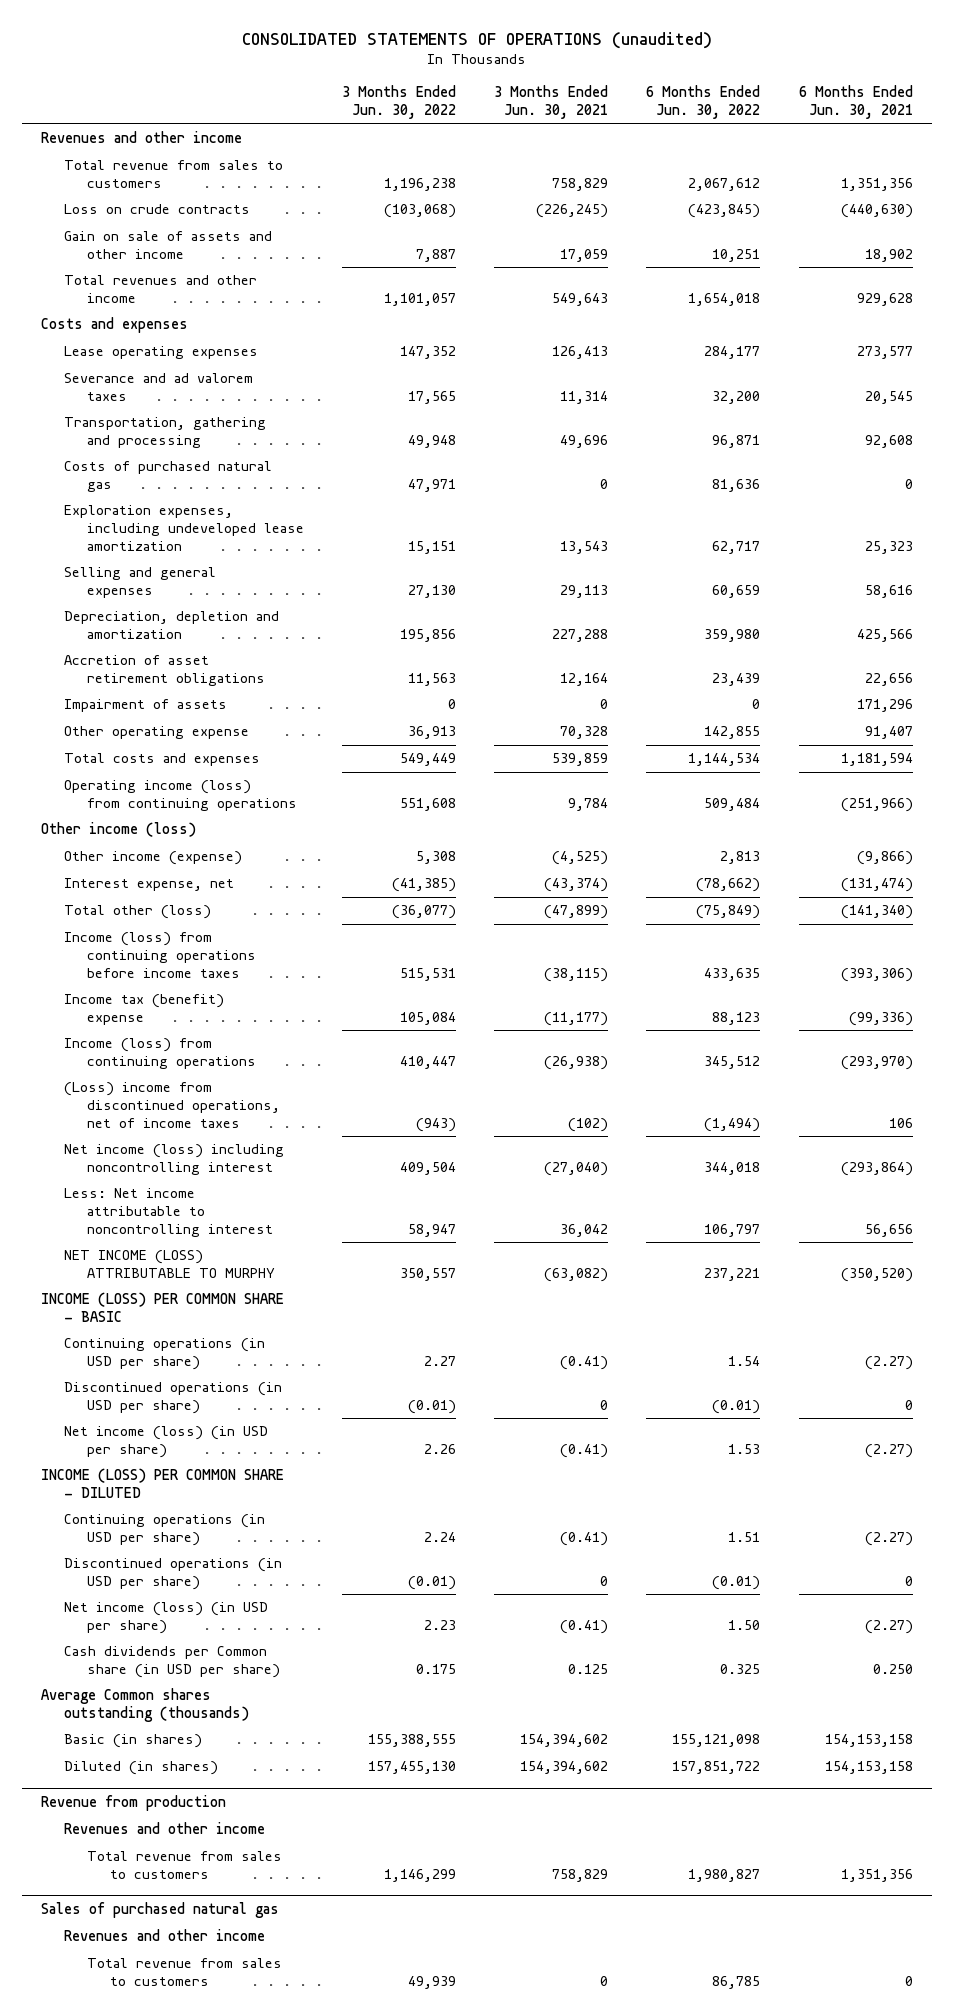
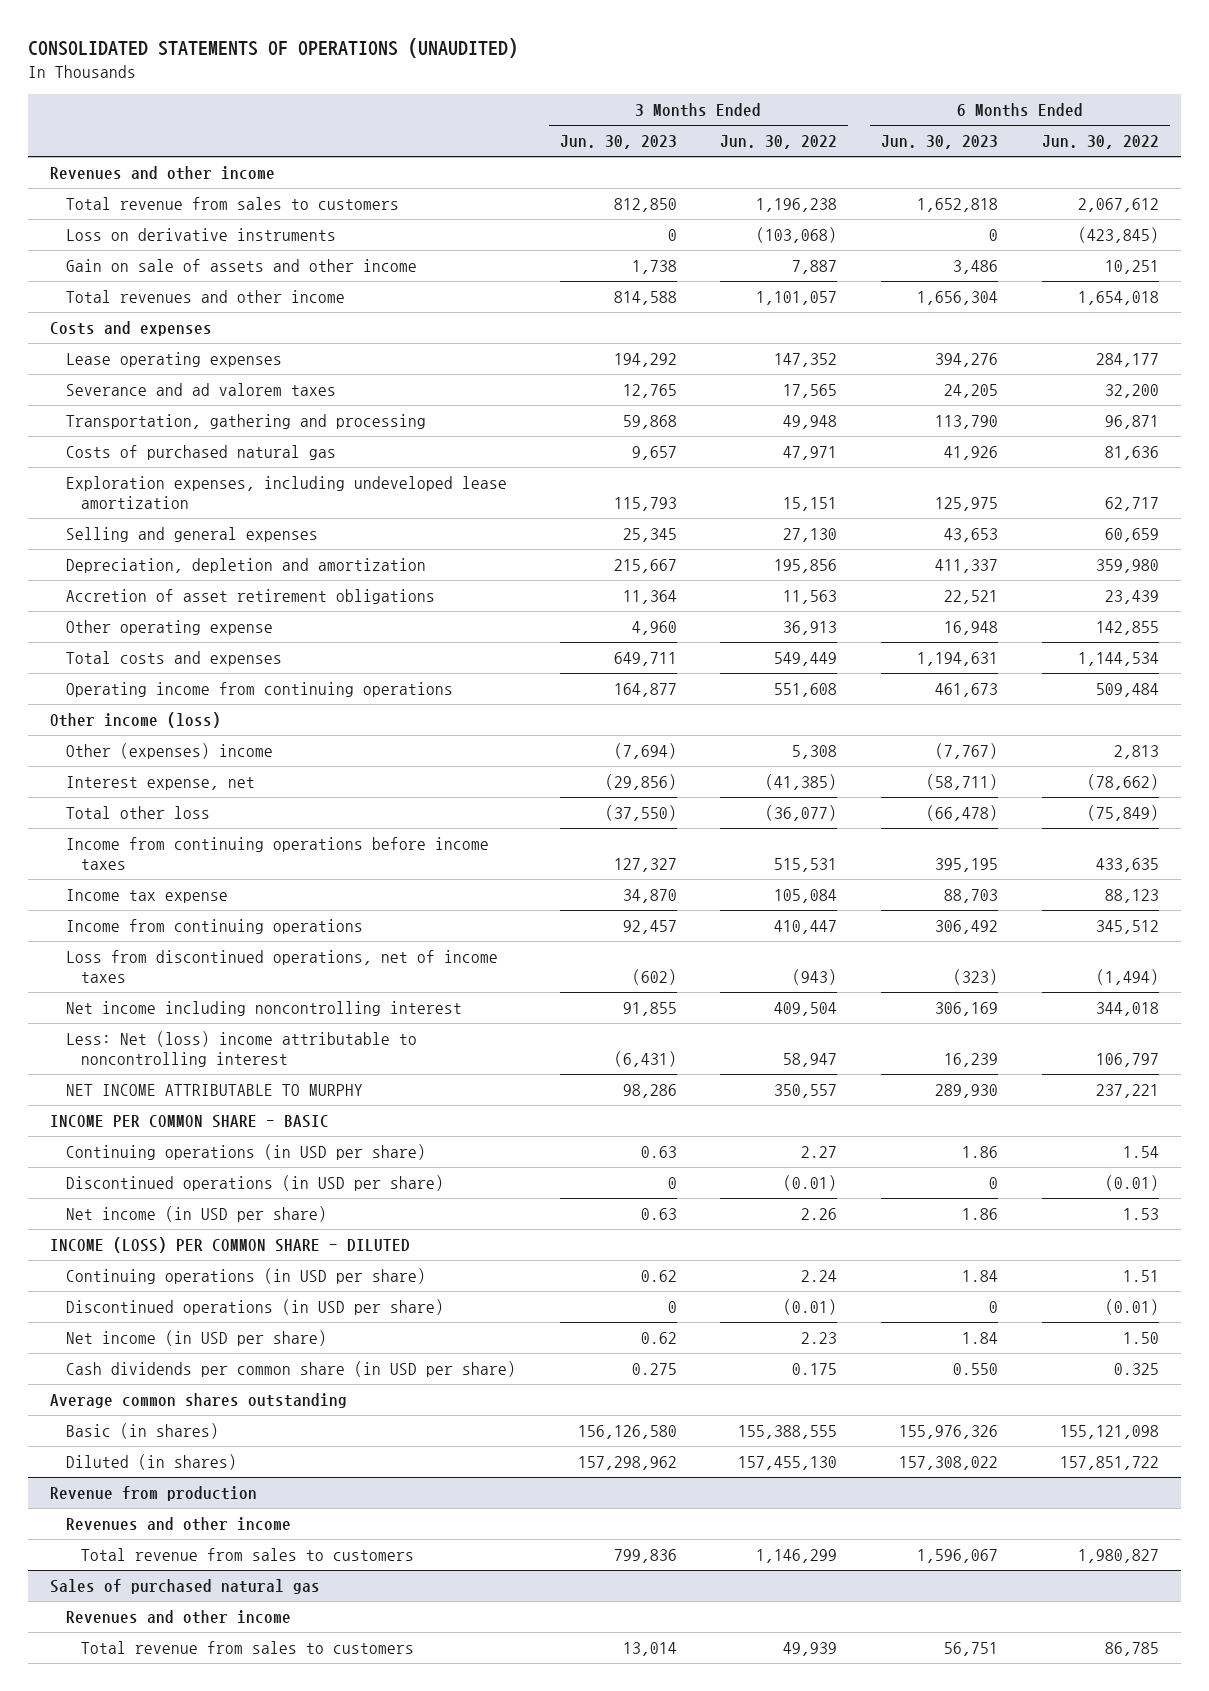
- CONSOLIDATED STATEMENTS OF OPERATIONS (unaudited)
+ CONSOLIDATED STATEMENTS OF OPERATIONS (UNAUDITED)
- | 3 Months Ended Jun. 30, 2022 | 3 Months Ended Jun. 30, 2021 | 6 Months Ended Jun. 30, 2022 | 6 Months Ended Jun. 30, 2021
+ | 3 Months Ended Jun. 30, 2023 | 3 Months Ended Jun. 30, 2022 | 6 Months Ended Jun. 30, 2023 | 6 Months Ended Jun. 30, 2022
- Loss on crude contracts | (103,068) | (226,245) | (423,845) | (440,630)
+ Loss on derivative instruments | 0 | (103,068) | 0 | (423,845)
- Impairment of assets | 0 | 0 | 0 | 171,296
- Operating income (loss) from continuing operations | 551,608 | 9,784 | 509,484 | (251,966)
+ Operating income from continuing operations | 164,877 | 551,608 | 461,673 | 509,484
- Other income (expense) | 5,308 | (4,525) | 2,813 | (9,866)
+ Other (expenses) income | (7,694) | 5,308 | (7,767) | 2,813
- Total other (loss) | (36,077) | (47,899) | (75,849) | (141,340)
- Income (loss) from continuing operations before income taxes | 515,531 | (38,115) | 433,635 | (393,306)
- Income tax (benefit) expense | 105,084 | (11,177) | 88,123 | (99,336)
- Income (loss) from continuing operations | 410,447 | (26,938) | 345,512 | (293,970)
- (Loss) income from discontinued operations, net of income taxes | (943) | (102) | (1,494) | 106
- Net income (loss) including noncontrolling interest | 409,504 | (27,040) | 344,018 | (293,864)
- Less: Net income attributable to noncontrolling interest | 58,947 | 36,042 | 106,797 | 56,656
- NET INCOME (LOSS) ATTRIBUTABLE TO MURPHY | 350,557 | (63,082) | 237,221 | (350,520)
- INCOME (LOSS) PER COMMON SHARE - BASIC
+ Total other loss | (37,550) | (36,077) | (66,478) | (75,849)
+ Income from continuing operations before income taxes | 127,327 | 515,531 | 395,195 | 433,635
+ Income tax expense | 34,870 | 105,084 | 88,703 | 88,123
+ Income from continuing operations | 92,457 | 410,447 | 306,492 | 345,512
+ Loss from discontinued operations, net of income taxes | (602) | (943) | (323) | (1,494)
+ Net income including noncontrolling interest | 91,855 | 409,504 | 306,169 | 344,018
+ Less: Net (loss) income attributable to noncontrolling interest | (6,431) | 58,947 | 16,239 | 106,797
+ NET INCOME ATTRIBUTABLE TO MURPHY | 98,286 | 350,557 | 289,930 | 237,221
+ INCOME PER COMMON SHARE - BASIC
- Net income (loss) (in USD per share) | 2.26 | (0.41) | 1.53 | (2.27)
+ Net income (in USD per share) | 0.63 | 2.26 | 1.86 | 1.53
- Net income (loss) (in USD per share) | 2.23 | (0.41) | 1.50 | (2.27)
- Cash dividends per Common share (in USD per share) | 0.175 | 0.125 | 0.325 | 0.250
- Average Common shares outstanding (thousands)
+ Net income (in USD per share) | 0.62 | 2.23 | 1.84 | 1.50
+ Cash dividends per common share (in USD per share) | 0.275 | 0.175 | 0.550 | 0.325
+ Average common shares outstanding

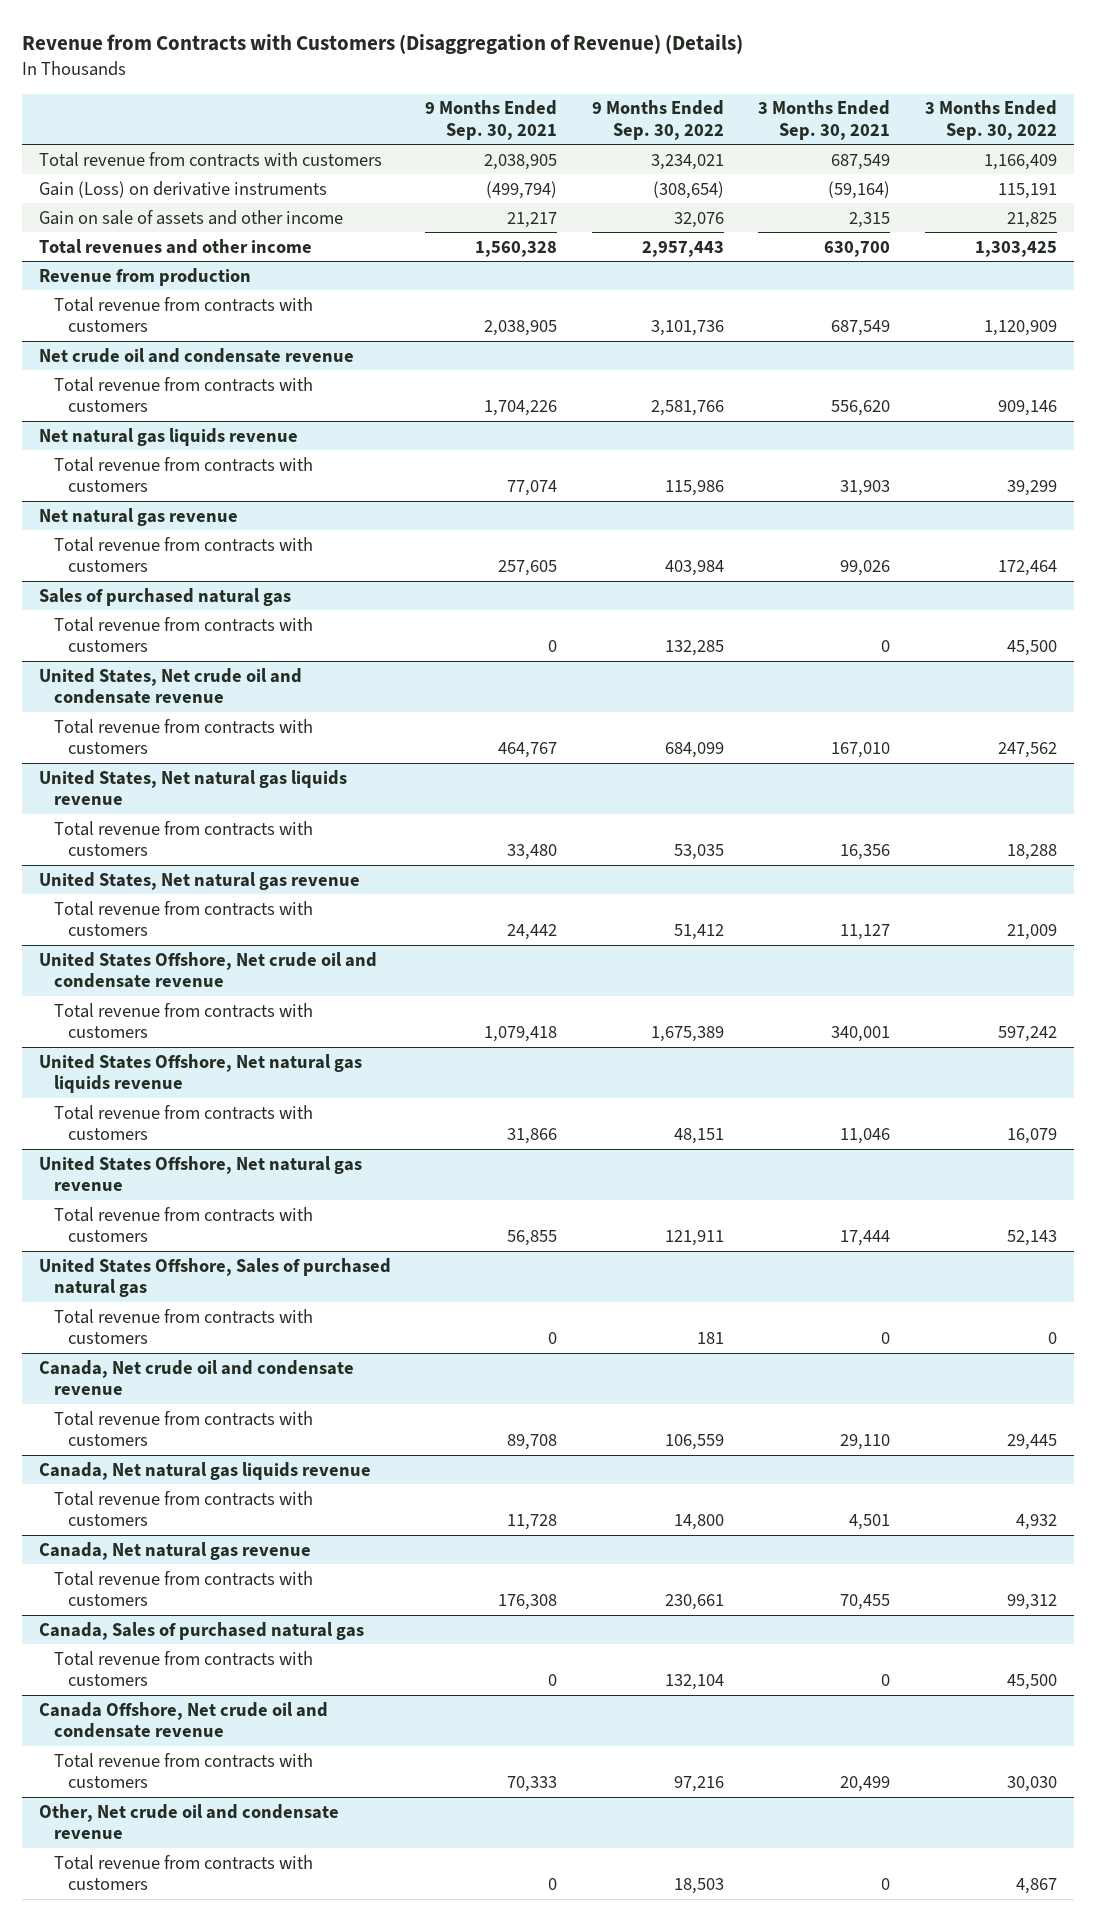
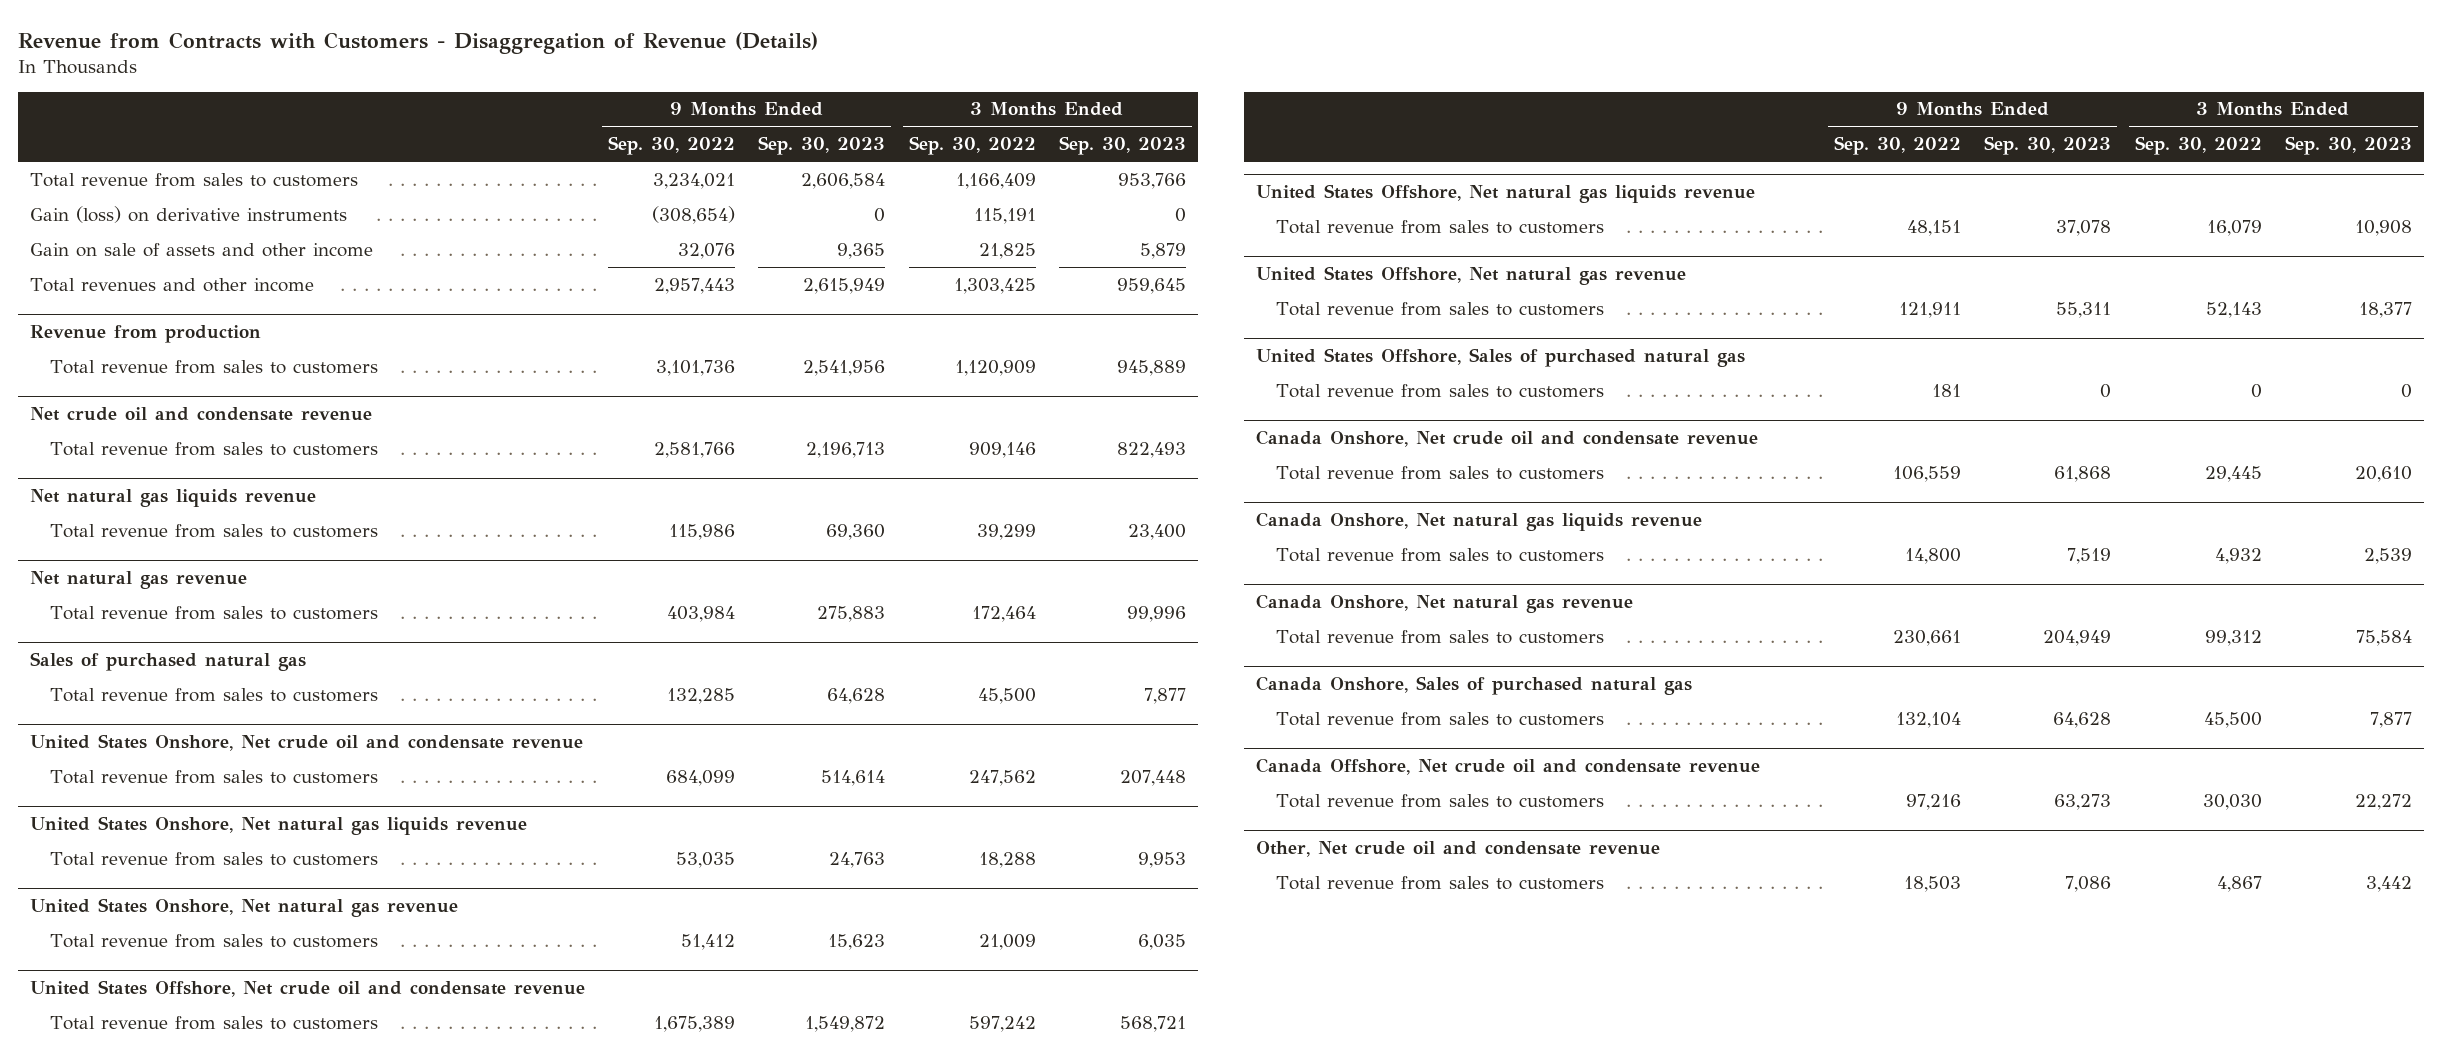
- Revenue from Contracts with Customers (Disaggregation of Revenue) (Details)
+ Revenue from Contracts with Customers - Disaggregation of Revenue (Details)
- | 9 Months Ended Sep. 30, 2021 | 9 Months Ended Sep. 30, 2022 | 3 Months Ended Sep. 30, 2021 | 3 Months Ended Sep. 30, 2022
+ | 9 Months Ended Sep. 30, 2022 | 9 Months Ended Sep. 30, 2023 | 3 Months Ended Sep. 30, 2022 | 3 Months Ended Sep. 30, 2023
- Total revenue from contracts with customers | 2,038,905 | 3,234,021 | 687,549 | 1,166,409
- Gain (Loss) on derivative instruments | (499,794) | (308,654) | (59,164) | 115,191
+ Total revenue from sales to customers | 3,234,021 | 2,606,584 | 1,166,409 | 953,766
+ Gain (loss) on derivative instruments | (308,654) | 0 | 115,191 | 0
@ Revenue from production
- Total revenue from contracts with customers | 2,038,905 | 3,101,736 | 687,549 | 1,120,909
+ Total revenue from sales to customers | 3,101,736 | 2,541,956 | 1,120,909 | 945,889
@ Net crude oil and condensate revenue
- Total revenue from contracts with customers | 1,704,226 | 2,581,766 | 556,620 | 909,146
+ Total revenue from sales to customers | 2,581,766 | 2,196,713 | 909,146 | 822,493
@ Net natural gas liquids revenue
- Total revenue from contracts with customers | 77,074 | 115,986 | 31,903 | 39,299
+ Total revenue from sales to customers | 115,986 | 69,360 | 39,299 | 23,400
@ Net natural gas revenue
- Total revenue from contracts with customers | 257,605 | 403,984 | 99,026 | 172,464
+ Total revenue from sales to customers | 403,984 | 275,883 | 172,464 | 99,996
@ Sales of purchased natural gas
- Total revenue from contracts with customers | 0 | 132,285 | 0 | 45,500
- United States, Net crude oil and condensate revenue
- Total revenue from contracts with customers | 464,767 | 684,099 | 167,010 | 247,562
- United States, Net natural gas liquids revenue
- Total revenue from contracts with customers | 33,480 | 53,035 | 16,356 | 18,288
- United States, Net natural gas revenue
- Total revenue from contracts with customers | 24,442 | 51,412 | 11,127 | 21,009
@ Sales of purchased natural gas
+ Total revenue from sales to customers | 132,285 | 64,628 | 45,500 | 7,877
+ United States Onshore, Net crude oil and condensate revenue
+ Total revenue from sales to customers | 684,099 | 514,614 | 247,562 | 207,448
+ United States Onshore, Net natural gas liquids revenue
+ Total revenue from sales to customers | 53,035 | 24,763 | 18,288 | 9,953
+ United States Onshore, Net natural gas revenue
+ Total revenue from sales to customers | 51,412 | 15,623 | 21,009 | 6,035
@ United States Offshore, Net crude oil and condensate revenue
- Total revenue from contracts with customers | 1,079,418 | 1,675,389 | 340,001 | 597,242
+ Total revenue from sales to customers | 1,675,389 | 1,549,872 | 597,242 | 568,721
@ United States Offshore, Net natural gas liquids revenue
- Total revenue from contracts with customers | 31,866 | 48,151 | 11,046 | 16,079
+ Total revenue from sales to customers | 48,151 | 37,078 | 16,079 | 10,908
@ United States Offshore, Net natural gas revenue
- Total revenue from contracts with customers | 56,855 | 121,911 | 17,444 | 52,143
+ Total revenue from sales to customers | 121,911 | 55,311 | 52,143 | 18,377
@ United States Offshore, Sales of purchased natural gas
- Total revenue from contracts with customers | 0 | 181 | 0 | 0
- Canada, Net crude oil and condensate revenue
- Total revenue from contracts with customers | 89,708 | 106,559 | 29,110 | 29,445
- Canada, Net natural gas liquids revenue
- Total revenue from contracts with customers | 11,728 | 14,800 | 4,501 | 4,932
- Canada, Net natural gas revenue
- Total revenue from contracts with customers | 176,308 | 230,661 | 70,455 | 99,312
- Canada, Sales of purchased natural gas
- Total revenue from contracts with customers | 0 | 132,104 | 0 | 45,500
@ United States Offshore, Sales of purchased natural gas
+ Total revenue from sales to customers | 181 | 0 | 0 | 0
+ Canada Onshore, Net crude oil and condensate revenue
+ Total revenue from sales to customers | 106,559 | 61,868 | 29,445 | 20,610
+ Canada Onshore, Net natural gas liquids revenue
+ Total revenue from sales to customers | 14,800 | 7,519 | 4,932 | 2,539
+ Canada Onshore, Net natural gas revenue
+ Total revenue from sales to customers | 230,661 | 204,949 | 99,312 | 75,584
+ Canada Onshore, Sales of purchased natural gas
+ Total revenue from sales to customers | 132,104 | 64,628 | 45,500 | 7,877
@ Canada Offshore, Net crude oil and condensate revenue
- Total revenue from contracts with customers | 70,333 | 97,216 | 20,499 | 30,030
+ Total revenue from sales to customers | 97,216 | 63,273 | 30,030 | 22,272
@ Other, Net crude oil and condensate revenue
- Total revenue from contracts with customers | 0 | 18,503 | 0 | 4,867
+ Total revenue from sales to customers | 18,503 | 7,086 | 4,867 | 3,442

